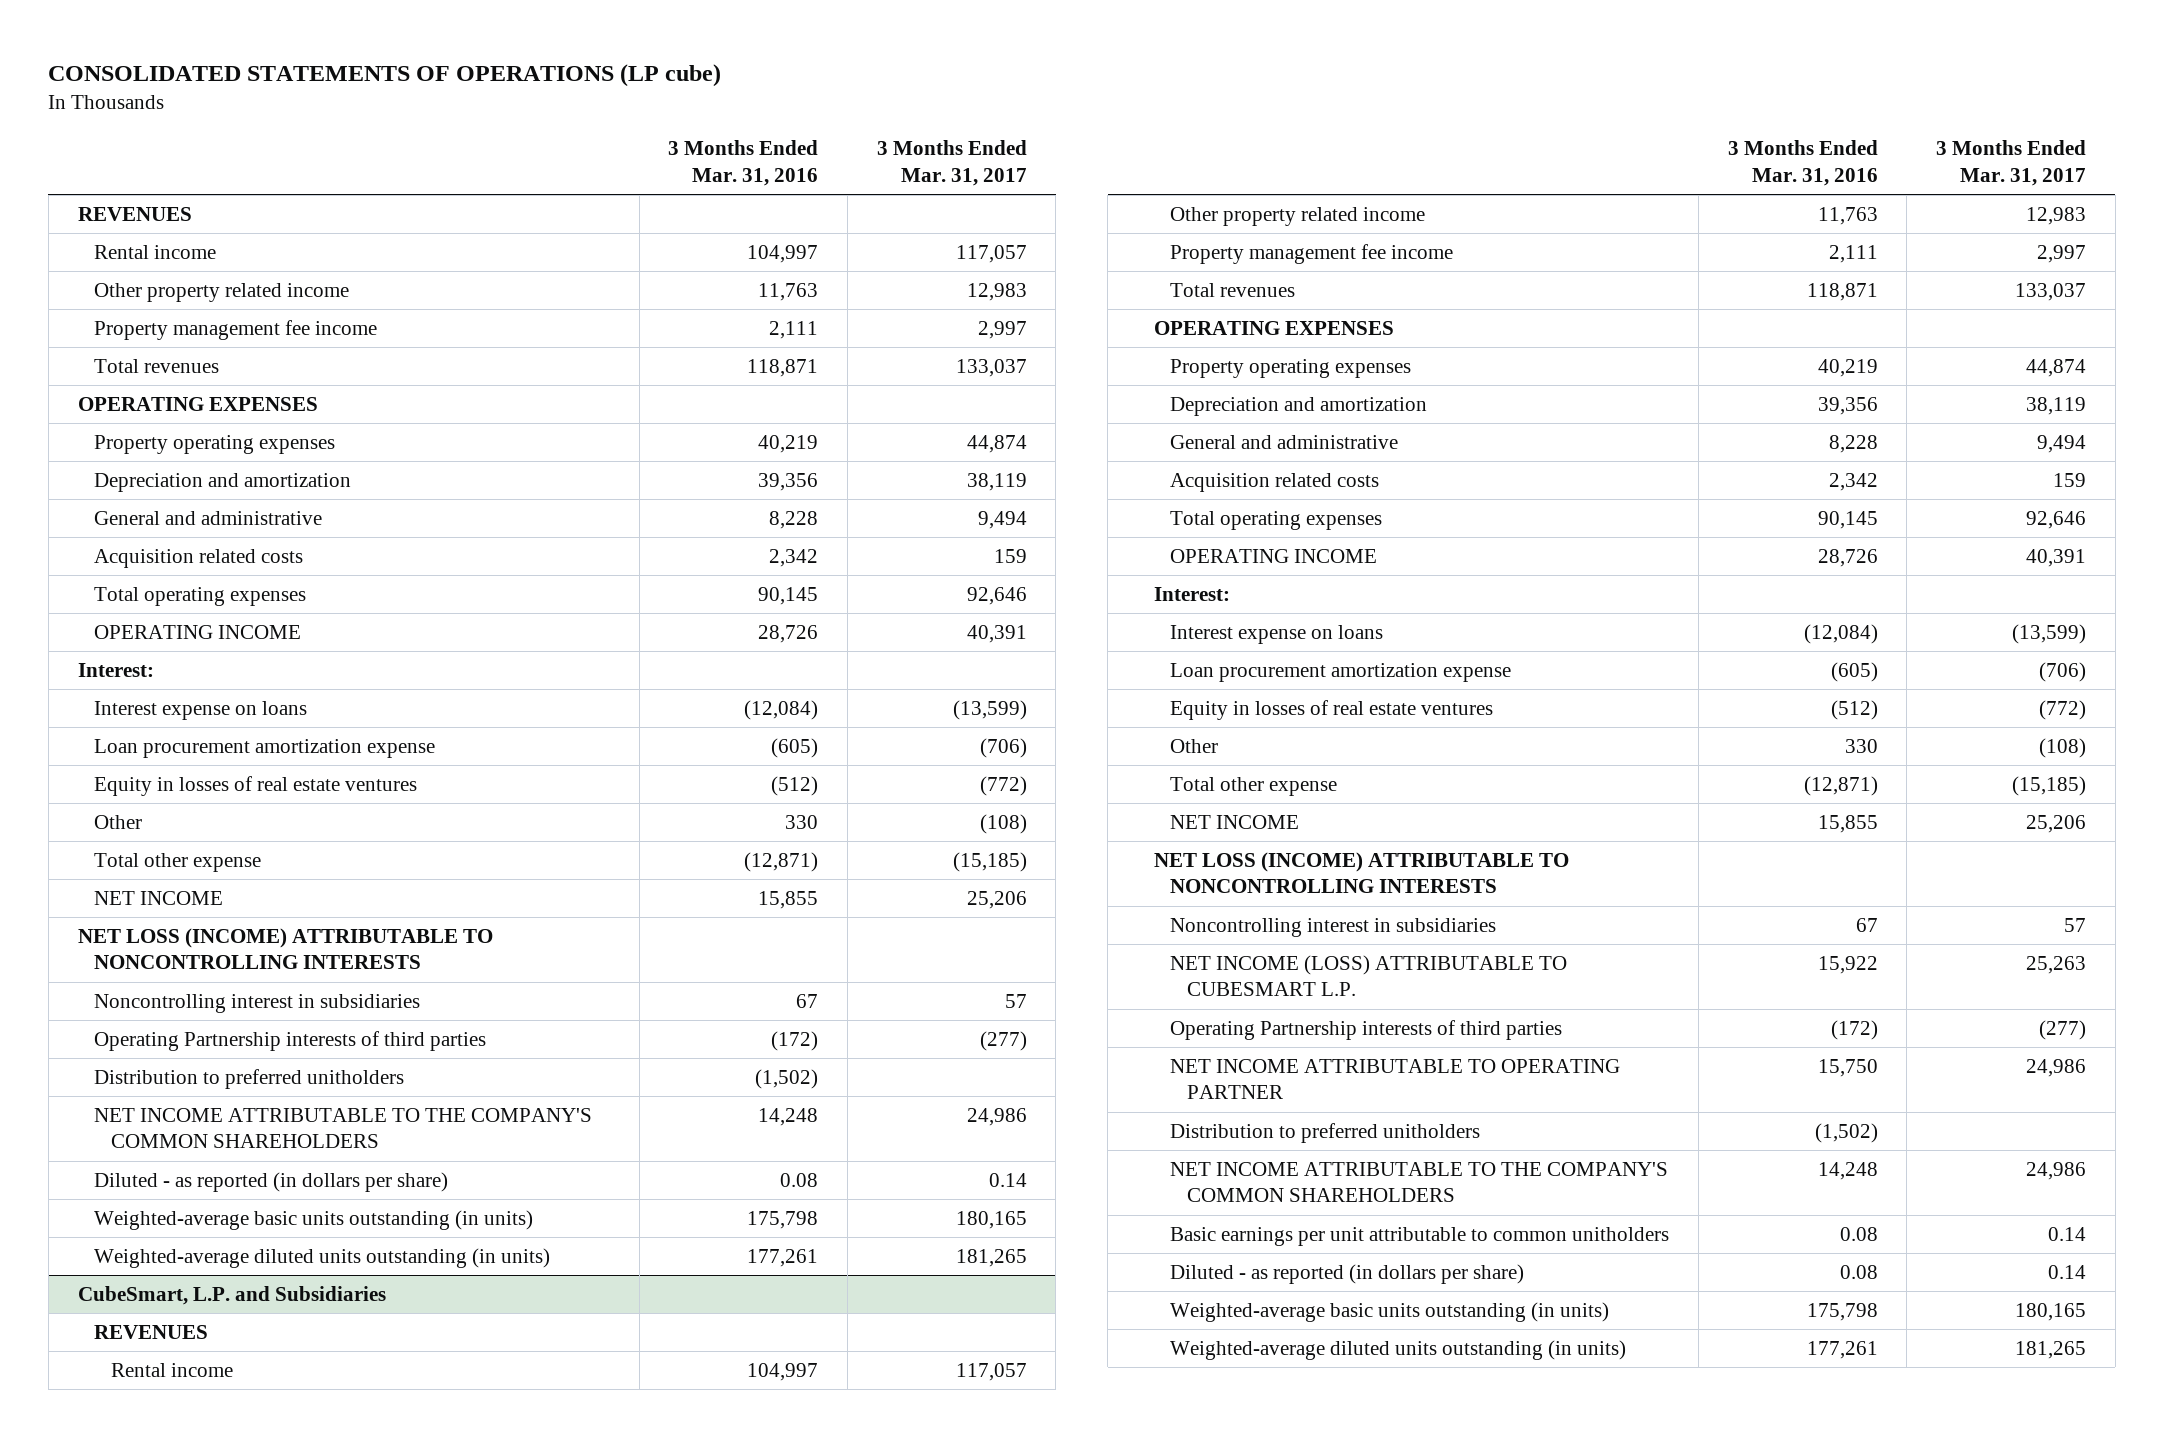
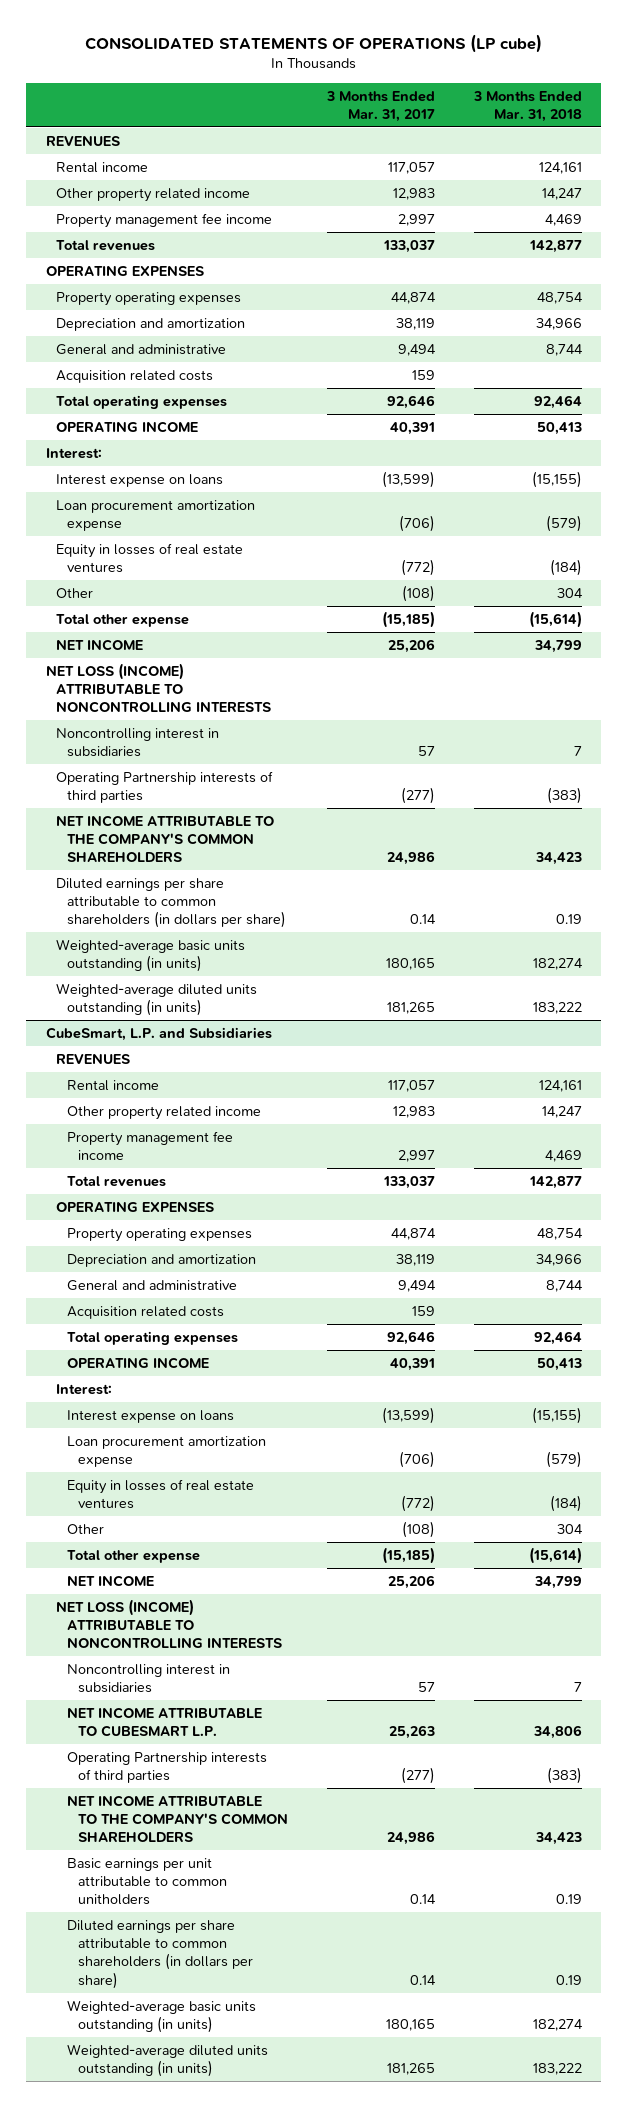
- | 3 Months Ended Mar. 31, 2016 | 3 Months Ended Mar. 31, 2017
+ | 3 Months Ended Mar. 31, 2017 | 3 Months Ended Mar. 31, 2018
- Distribution to preferred unitholders | (1,502) |
- Diluted - as reported (in dollars per share) | 0.08 | 0.14
+ Diluted earnings per share attributable to common shareholders (in dollars per share) | 0.14 | 0.19
@ CubeSmart, L.P. and Subsidiaries
- NET INCOME (LOSS) ATTRIBUTABLE TO CUBESMART L.P. | 15,922 | 25,263
+ NET INCOME ATTRIBUTABLE TO CUBESMART L.P. | 25,263 | 34,806
- NET INCOME ATTRIBUTABLE TO OPERATING PARTNER | 15,750 | 24,986
- Distribution to preferred unitholders | (1,502) |
- Diluted - as reported (in dollars per share) | 0.08 | 0.14
+ Diluted earnings per share attributable to common shareholders (in dollars per share) | 0.14 | 0.19

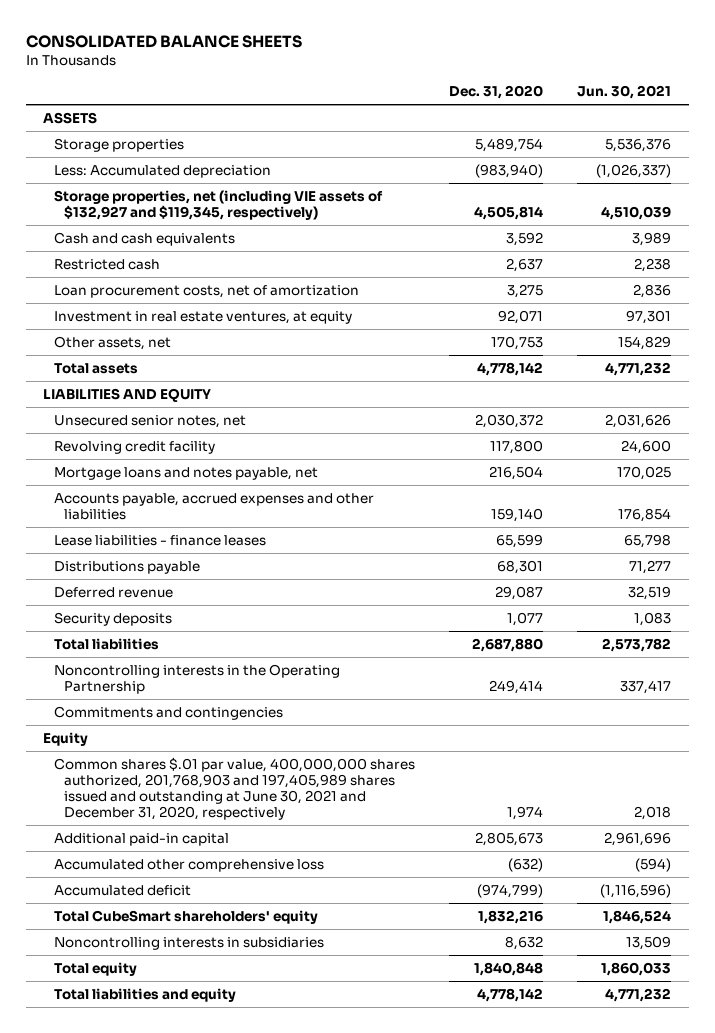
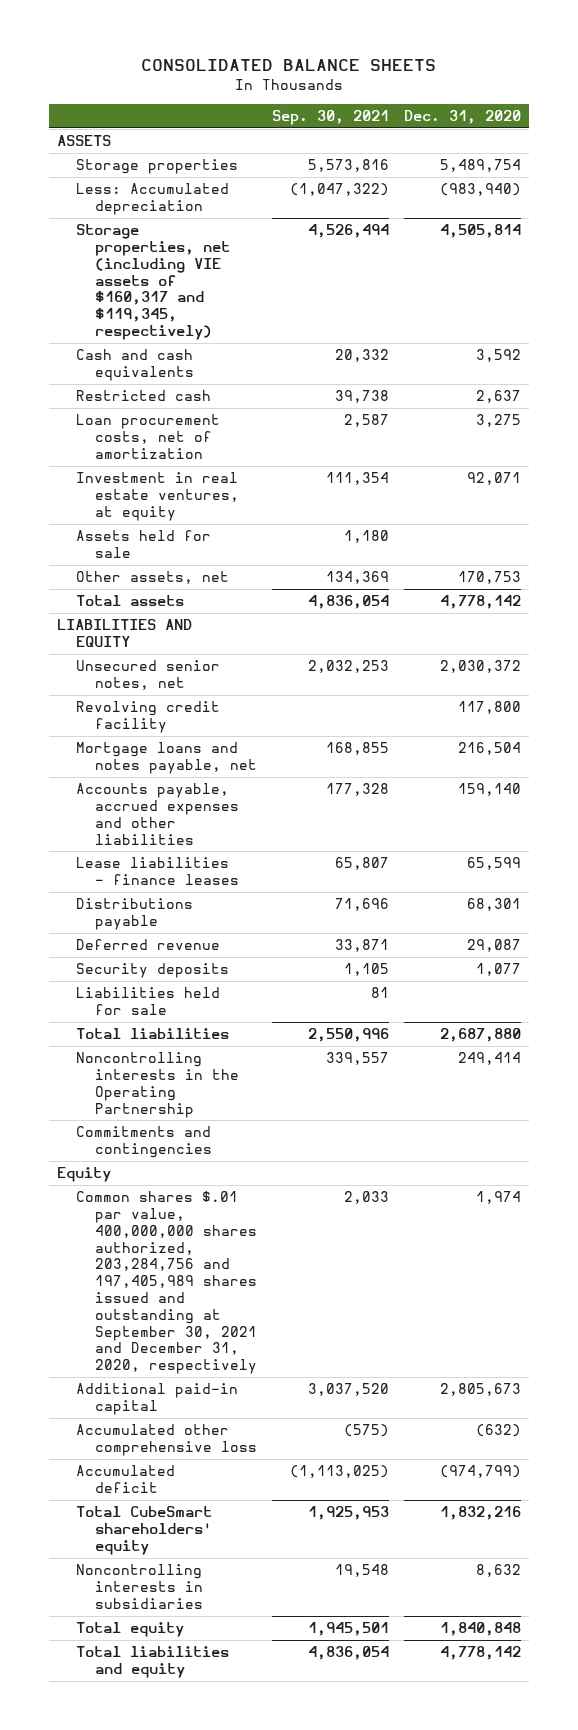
- | Dec. 31, 2020 | Jun. 30, 2021
+ | Sep. 30, 2021 | Dec. 31, 2020
- Storage properties, net (including VIE assets of $132,927 and $119,345, respectively) | 4,505,814 | 4,510,039
+ Storage properties, net (including VIE assets of $160,317 and $119,345, respectively) | 4,526,494 | 4,505,814
+ Assets held for sale | 1,180 |
+ Liabilities held for sale | 81 |
- Common shares $.01 par value, 400,000,000 shares authorized, 201,768,903 and 197,405,989 shares issued and outstanding at June 30, 2021 and December 31, 2020, respectively | 1,974 | 2,018
+ Common shares $.01 par value, 400,000,000 shares authorized, 203,284,756 and 197,405,989 shares issued and outstanding at September 30, 2021 and December 31, 2020, respectively | 2,033 | 1,974

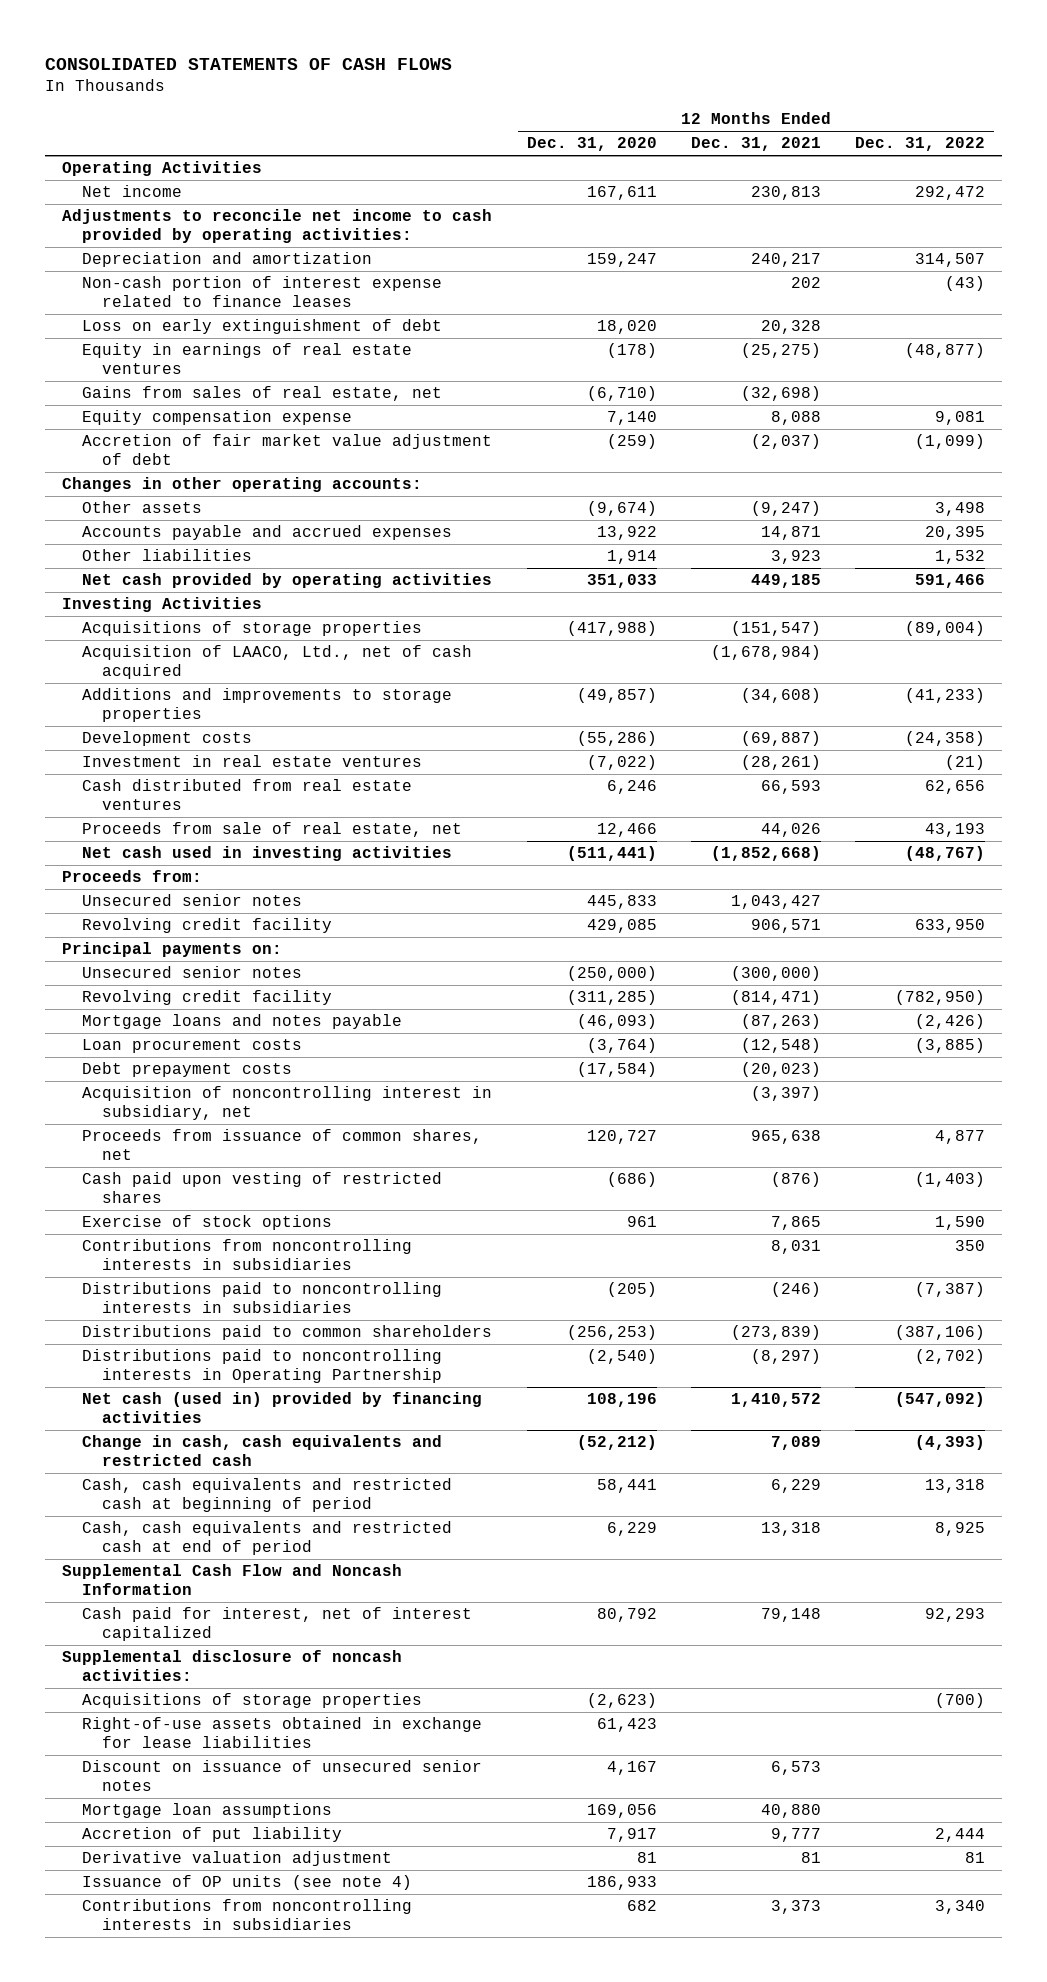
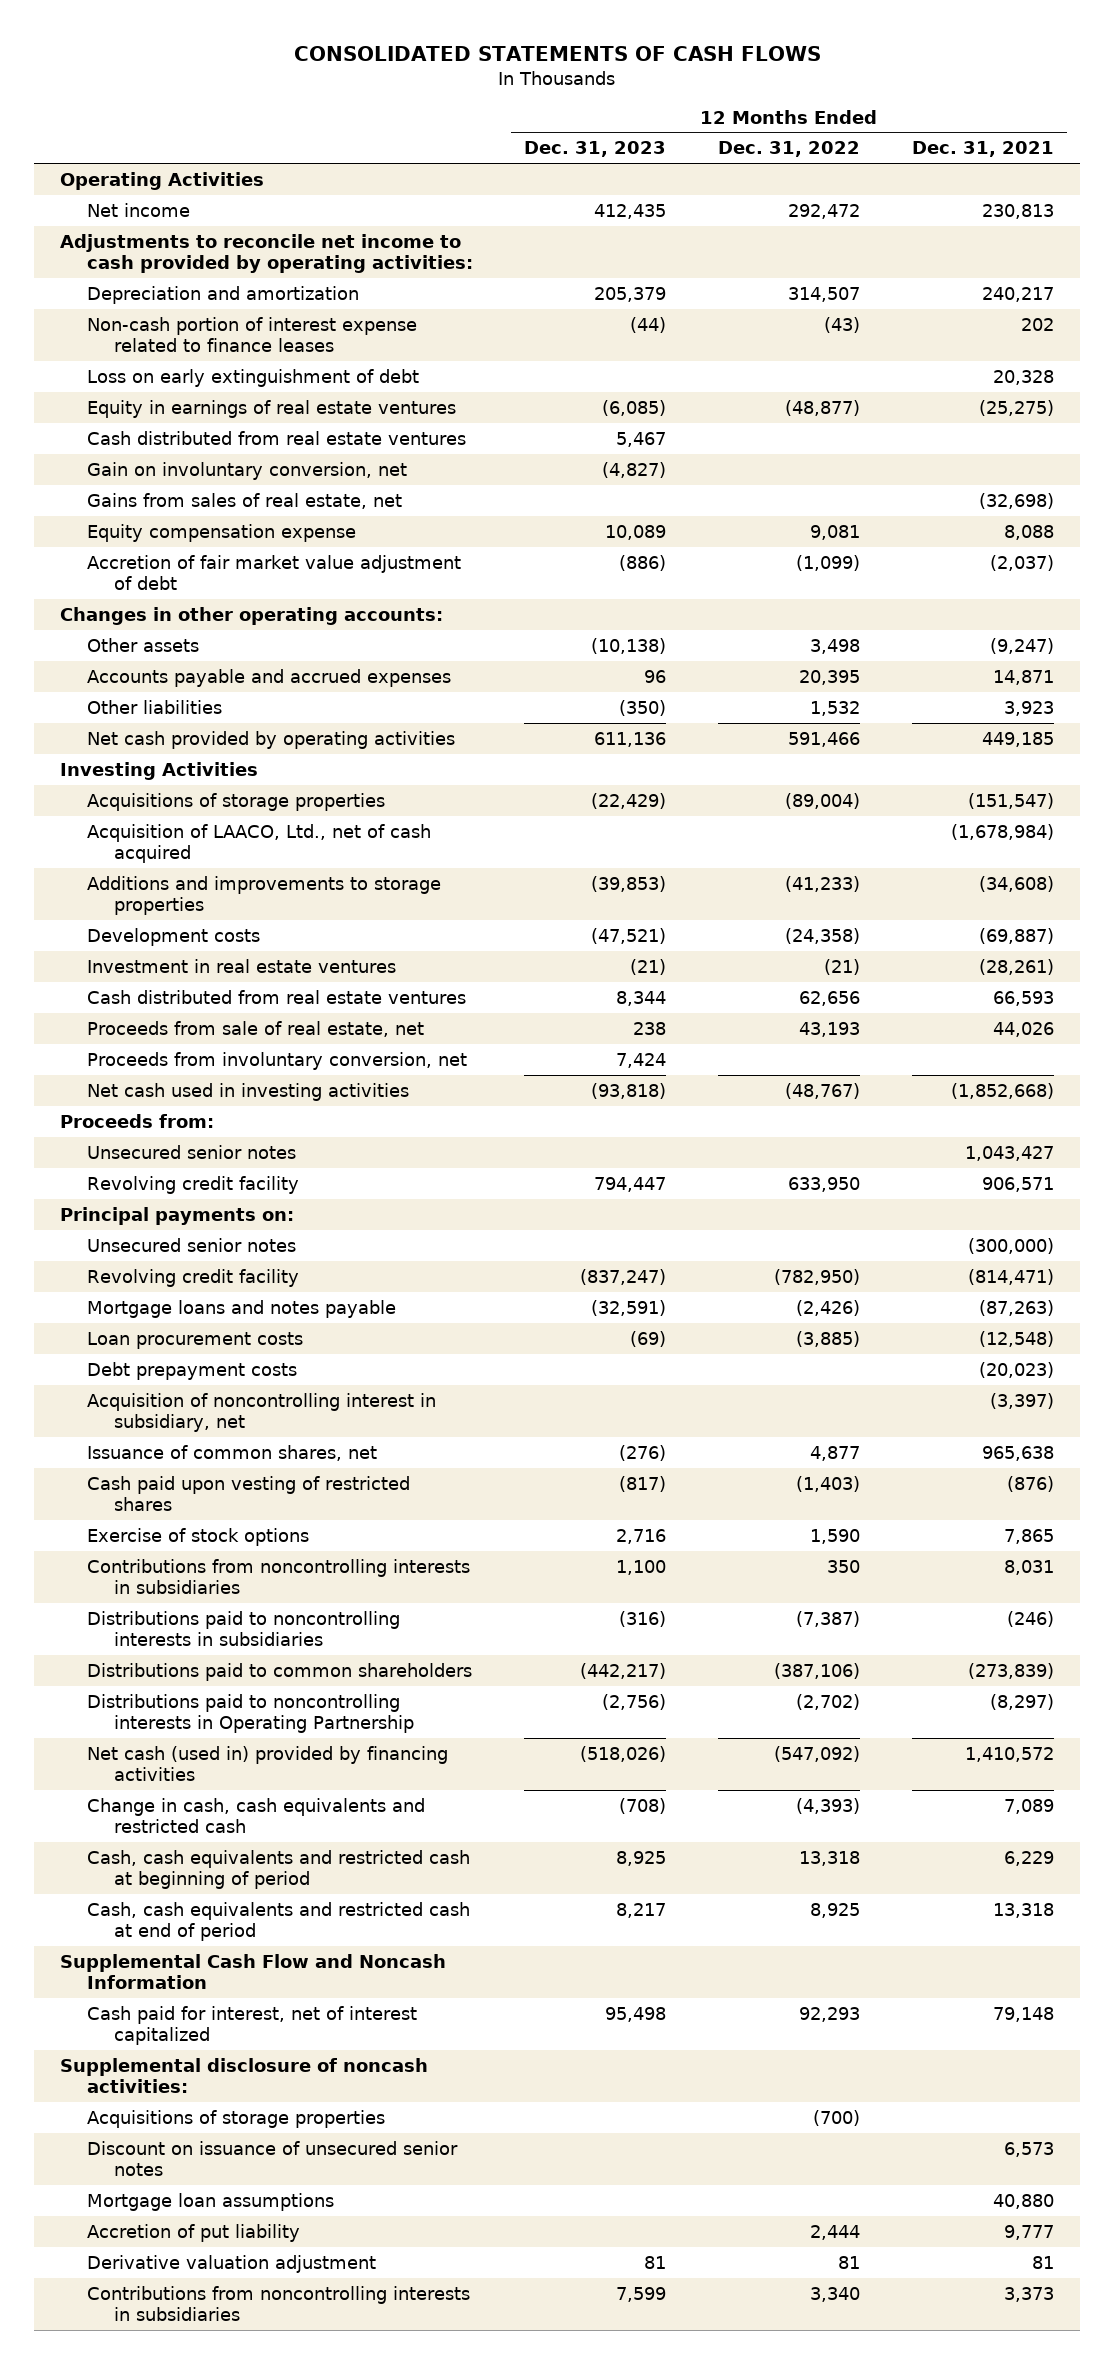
- | 12 Months Ended Dec. 31, 2020 | 12 Months Ended Dec. 31, 2021 | 12 Months Ended Dec. 31, 2022
+ | 12 Months Ended Dec. 31, 2023 | 12 Months Ended Dec. 31, 2022 | 12 Months Ended Dec. 31, 2021
+ Cash distributed from real estate ventures | 5,467 | |
+ Gain on involuntary conversion, net | (4,827) | |
+ Proceeds from involuntary conversion, net | 7,424 | |
- Proceeds from issuance of common shares, net | 120,727 | 965,638 | 4,877
+ Issuance of common shares, net | (276) | 4,877 | 965,638
- Right-of-use assets obtained in exchange for lease liabilities | 61,423 | |
- Issuance of OP units (see note 4) | 186,933 | |

